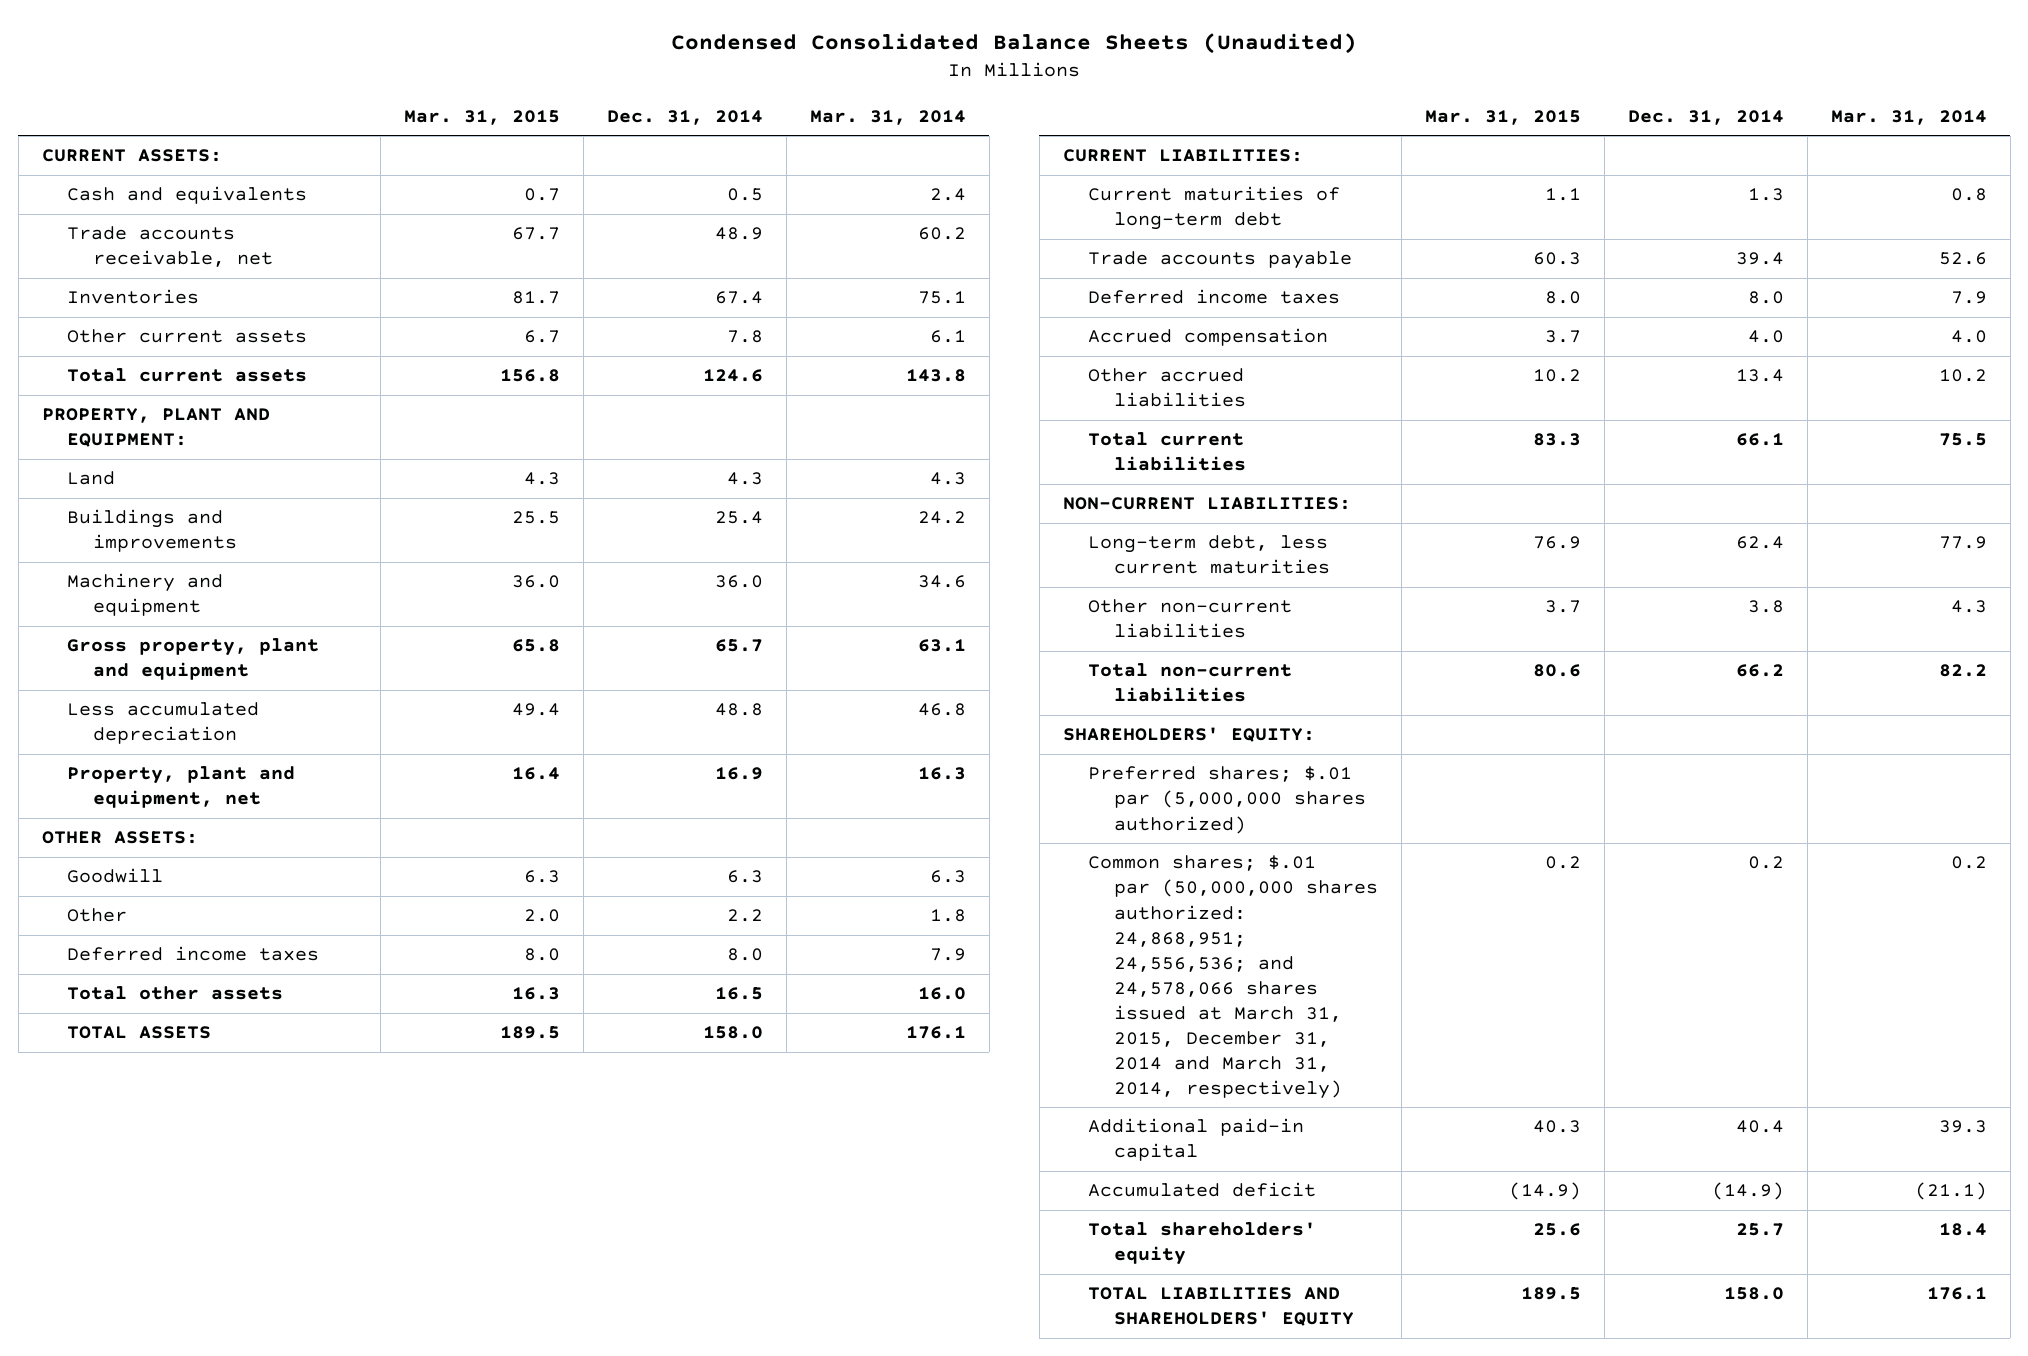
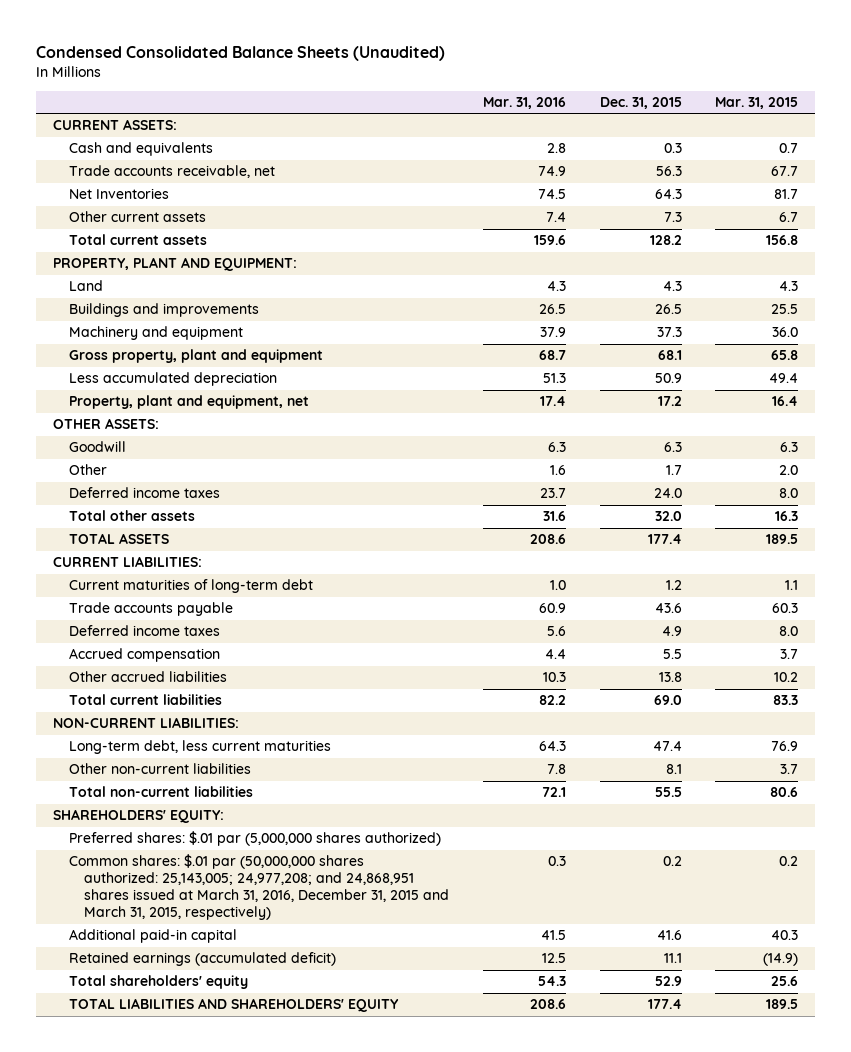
- | Mar. 31, 2015 | Dec. 31, 2014 | Mar. 31, 2014
+ | Mar. 31, 2016 | Dec. 31, 2015 | Mar. 31, 2015
- Inventories | 81.7 | 67.4 | 75.1
+ Net Inventories | 74.5 | 64.3 | 81.7
- Preferred shares; $.01 par (5,000,000 shares authorized)
- Common shares; $.01 par (50,000,000 shares authorized: 24,868,951; 24,556,536; and 24,578,066 shares issued at March 31, 2015, December 31, 2014 and March 31, 2014, respectively) | 0.2 | 0.2 | 0.2
+ Preferred shares: $.01 par (5,000,000 shares authorized)
+ Common shares: $.01 par (50,000,000 shares authorized: 25,143,005; 24,977,208; and 24,868,951 shares issued at March 31, 2016, December 31, 2015 and March 31, 2015, respectively) | 0.3 | 0.2 | 0.2
- Accumulated deficit | (14.9) | (14.9) | (21.1)
+ Retained earnings (accumulated deficit) | 12.5 | 11.1 | (14.9)

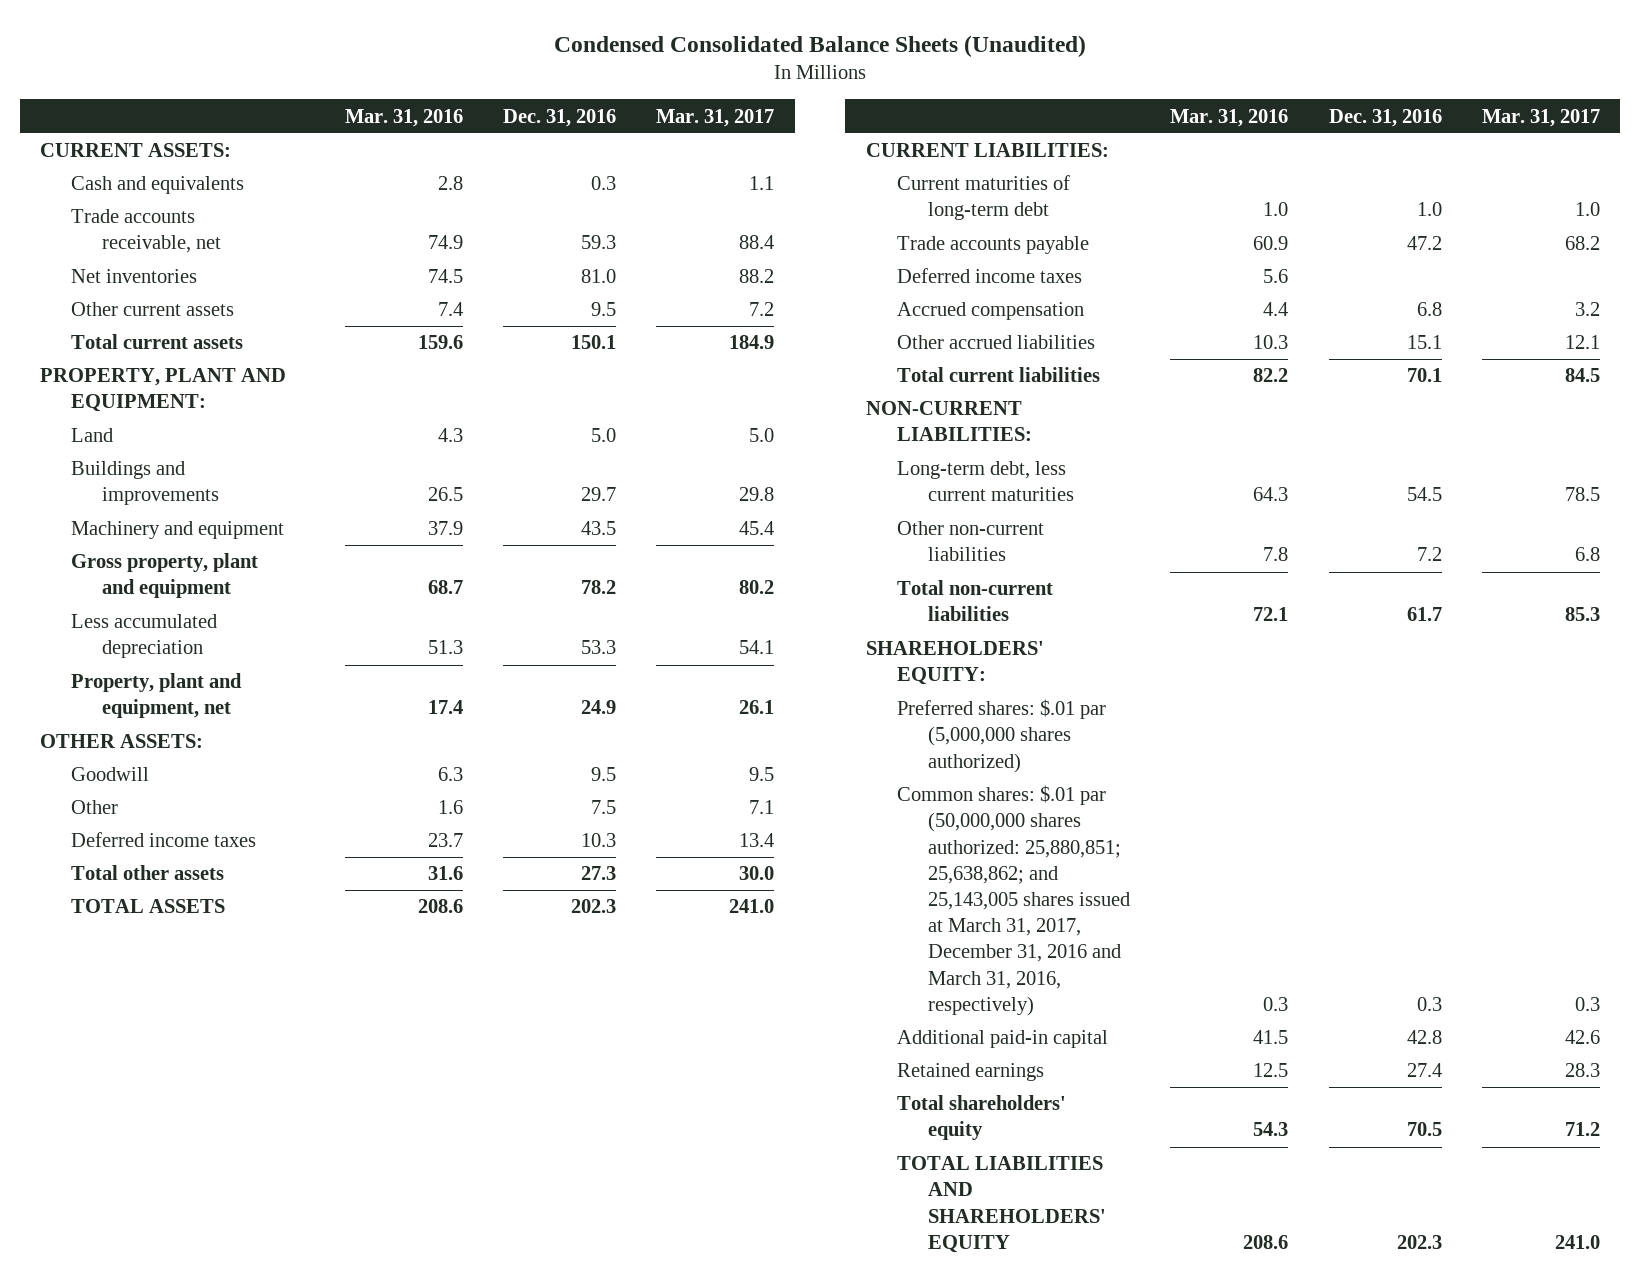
- | Mar. 31, 2016 | Dec. 31, 2015 | Mar. 31, 2015
+ | Mar. 31, 2016 | Dec. 31, 2016 | Mar. 31, 2017
- Net Inventories | 74.5 | 64.3 | 81.7
+ Net inventories | 74.5 | 81.0 | 88.2
- Common shares: $.01 par (50,000,000 shares authorized: 25,143,005; 24,977,208; and 24,868,951 shares issued at March 31, 2016, December 31, 2015 and March 31, 2015, respectively) | 0.3 | 0.2 | 0.2
+ Common shares: $.01 par (50,000,000 shares authorized: 25,880,851; 25,638,862; and 25,143,005 shares issued at March 31, 2017, December 31, 2016 and March 31, 2016, respectively) | 0.3 | 0.3 | 0.3
- Retained earnings (accumulated deficit) | 12.5 | 11.1 | (14.9)
+ Retained earnings | 12.5 | 27.4 | 28.3

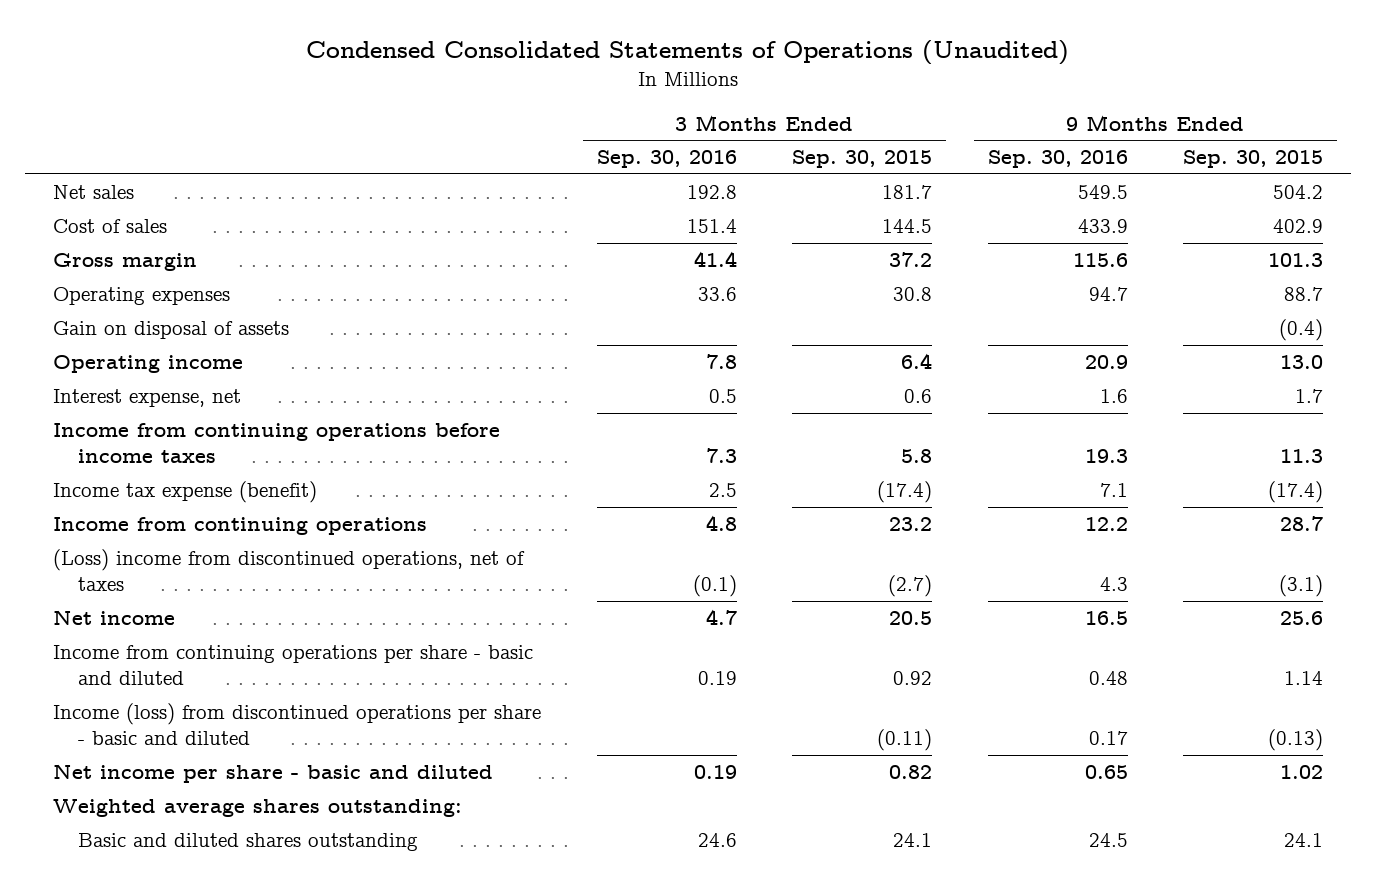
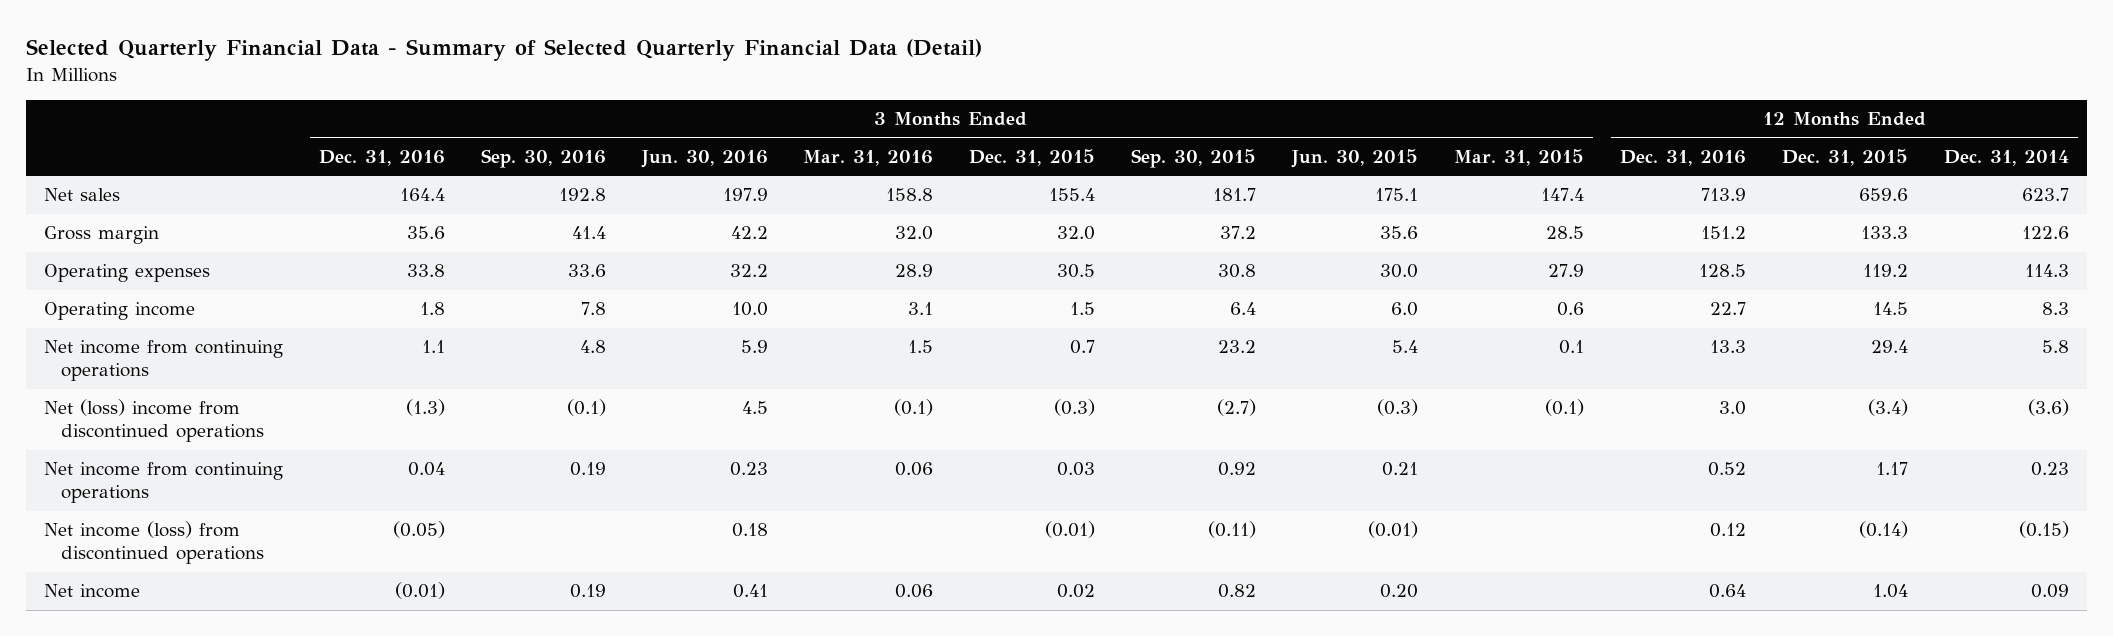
- Condensed Consolidated Statements of Operations (Unaudited)
+ Selected Quarterly Financial Data - Summary of Selected Quarterly Financial Data (Detail)
- | 3 Months Ended Sep. 30, 2016 | 3 Months Ended Sep. 30, 2015 | 9 Months Ended Sep. 30, 2016 | 9 Months Ended Sep. 30, 2015
+ | 3 Months Ended Dec. 31, 2016 | 3 Months Ended Sep. 30, 2016 | 3 Months Ended Jun. 30, 2016 | 3 Months Ended Mar. 31, 2016 | 3 Months Ended Dec. 31, 2015 | 3 Months Ended Sep. 30, 2015 | 3 Months Ended Jun. 30, 2015 | 3 Months Ended Mar. 31, 2015 | 12 Months Ended Dec. 31, 2016 | 12 Months Ended Dec. 31, 2015 | 12 Months Ended Dec. 31, 2014
- Cost of sales | 151.4 | 144.5 | 433.9 | 402.9
- Gain on disposal of assets | | | | (0.4)
- Interest expense, net | 0.5 | 0.6 | 1.6 | 1.7
- Income from continuing operations before income taxes | 7.3 | 5.8 | 19.3 | 11.3
- Income tax expense (benefit) | 2.5 | (17.4) | 7.1 | (17.4)
- Income from continuing operations | 4.8 | 23.2 | 12.2 | 28.7
- (Loss) income from discontinued operations, net of taxes | (0.1) | (2.7) | 4.3 | (3.1)
- Net income | 4.7 | 20.5 | 16.5 | 25.6
- Income from continuing operations per share - basic and diluted | 0.19 | 0.92 | 0.48 | 1.14
- Income (loss) from discontinued operations per share - basic and diluted | | (0.11) | 0.17 | (0.13)
- Net income per share - basic and diluted | 0.19 | 0.82 | 0.65 | 1.02
- Weighted average shares outstanding:
- Basic and diluted shares outstanding | 24.6 | 24.1 | 24.5 | 24.1
+ Net income from continuing operations | 1.1 | 4.8 | 5.9 | 1.5 | 0.7 | 23.2 | 5.4 | 0.1 | 13.3 | 29.4 | 5.8
+ Net (loss) income from discontinued operations | (1.3) | (0.1) | 4.5 | (0.1) | (0.3) | (2.7) | (0.3) | (0.1) | 3.0 | (3.4) | (3.6)
+ Net income from continuing operations | 0.04 | 0.19 | 0.23 | 0.06 | 0.03 | 0.92 | 0.21 | | 0.52 | 1.17 | 0.23
+ Net income (loss) from discontinued operations | (0.05) | | 0.18 | | (0.01) | (0.11) | (0.01) | | 0.12 | (0.14) | (0.15)
+ Net income | (0.01) | 0.19 | 0.41 | 0.06 | 0.02 | 0.82 | 0.20 | | 0.64 | 1.04 | 0.09

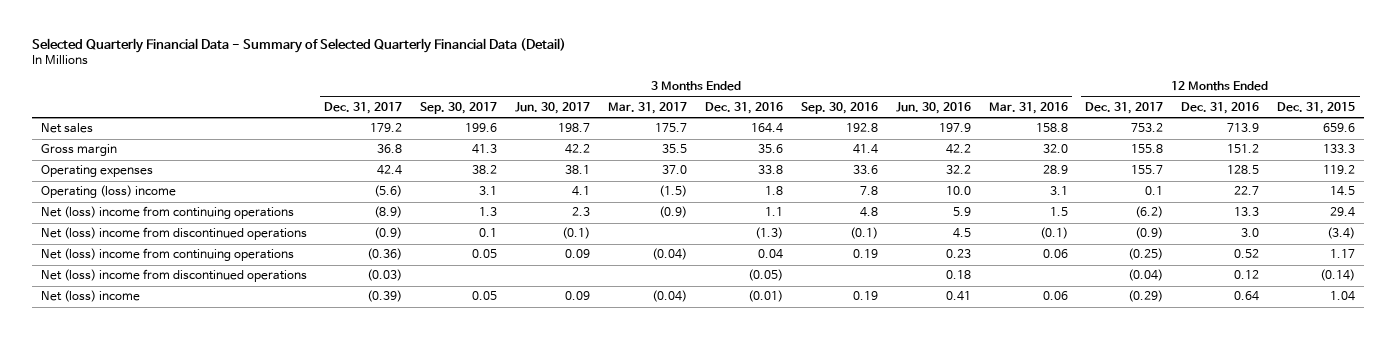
- | 3 Months Ended Dec. 31, 2016 | 3 Months Ended Sep. 30, 2016 | 3 Months Ended Jun. 30, 2016 | 3 Months Ended Mar. 31, 2016 | 3 Months Ended Dec. 31, 2015 | 3 Months Ended Sep. 30, 2015 | 3 Months Ended Jun. 30, 2015 | 3 Months Ended Mar. 31, 2015 | 12 Months Ended Dec. 31, 2016 | 12 Months Ended Dec. 31, 2015 | 12 Months Ended Dec. 31, 2014
+ | 3 Months Ended Dec. 31, 2017 | 3 Months Ended Sep. 30, 2017 | 3 Months Ended Jun. 30, 2017 | 3 Months Ended Mar. 31, 2017 | 3 Months Ended Dec. 31, 2016 | 3 Months Ended Sep. 30, 2016 | 3 Months Ended Jun. 30, 2016 | 3 Months Ended Mar. 31, 2016 | 12 Months Ended Dec. 31, 2017 | 12 Months Ended Dec. 31, 2016 | 12 Months Ended Dec. 31, 2015
- Operating income | 1.8 | 7.8 | 10.0 | 3.1 | 1.5 | 6.4 | 6.0 | 0.6 | 22.7 | 14.5 | 8.3
- Net income from continuing operations | 1.1 | 4.8 | 5.9 | 1.5 | 0.7 | 23.2 | 5.4 | 0.1 | 13.3 | 29.4 | 5.8
+ Operating (loss) income | (5.6) | 3.1 | 4.1 | (1.5) | 1.8 | 7.8 | 10.0 | 3.1 | 0.1 | 22.7 | 14.5
+ Net (loss) income from continuing operations | (8.9) | 1.3 | 2.3 | (0.9) | 1.1 | 4.8 | 5.9 | 1.5 | (6.2) | 13.3 | 29.4
- Net income from continuing operations | 0.04 | 0.19 | 0.23 | 0.06 | 0.03 | 0.92 | 0.21 | | 0.52 | 1.17 | 0.23
- Net income (loss) from discontinued operations | (0.05) | | 0.18 | | (0.01) | (0.11) | (0.01) | | 0.12 | (0.14) | (0.15)
- Net income | (0.01) | 0.19 | 0.41 | 0.06 | 0.02 | 0.82 | 0.20 | | 0.64 | 1.04 | 0.09
+ Net (loss) income from continuing operations | (0.36) | 0.05 | 0.09 | (0.04) | 0.04 | 0.19 | 0.23 | 0.06 | (0.25) | 0.52 | 1.17
+ Net (loss) income from discontinued operations | (0.03) | | | | (0.05) | | 0.18 | | (0.04) | 0.12 | (0.14)
+ Net (loss) income | (0.39) | 0.05 | 0.09 | (0.04) | (0.01) | 0.19 | 0.41 | 0.06 | (0.29) | 0.64 | 1.04

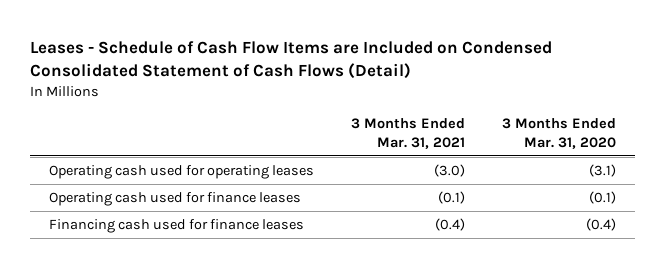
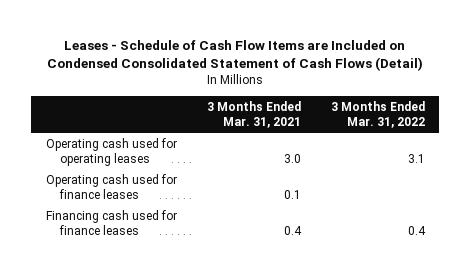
- | 3 Months Ended Mar. 31, 2021 | 3 Months Ended Mar. 31, 2020
+ | 3 Months Ended Mar. 31, 2021 | 3 Months Ended Mar. 31, 2022
- Operating cash used for operating leases | (3.0) | (3.1)
- Operating cash used for finance leases | (0.1) | (0.1)
- Financing cash used for finance leases | (0.4) | (0.4)
+ Operating cash used for operating leases | 3.0 | 3.1
+ Operating cash used for finance leases | 0.1 |
+ Financing cash used for finance leases | 0.4 | 0.4

